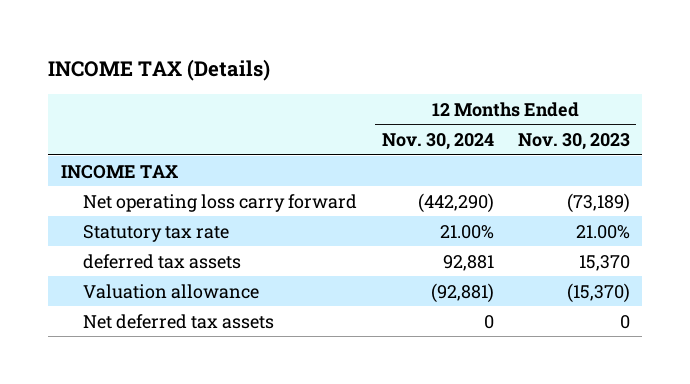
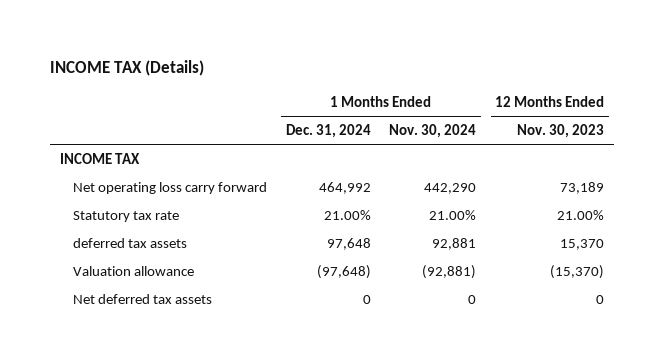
- | 12 Months Ended Nov. 30, 2024 | 12 Months Ended Nov. 30, 2023
+ | 1 Months Ended Dec. 31, 2024 | 1 Months Ended Nov. 30, 2024 | 12 Months Ended Nov. 30, 2023
- Net operating loss carry forward | (442,290) | (73,189)
+ Net operating loss carry forward | 464,992 | 442,290 | 73,189

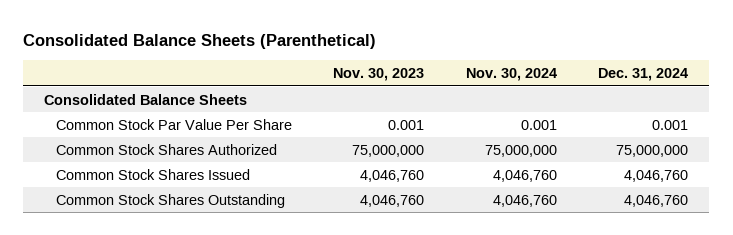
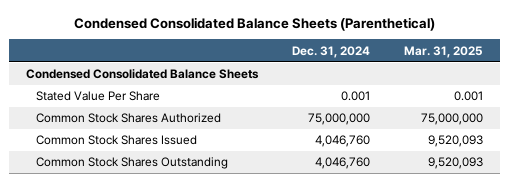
- Consolidated Balance Sheets (Parenthetical)
+ Condensed Consolidated Balance Sheets (Parenthetical)
- | Nov. 30, 2023 | Nov. 30, 2024 | Dec. 31, 2024
+ | Dec. 31, 2024 | Mar. 31, 2025
- Consolidated Balance Sheets
- Common Stock Par Value Per Share | 0.001 | 0.001 | 0.001
+ Condensed Consolidated Balance Sheets
+ Stated Value Per Share | 0.001 | 0.001

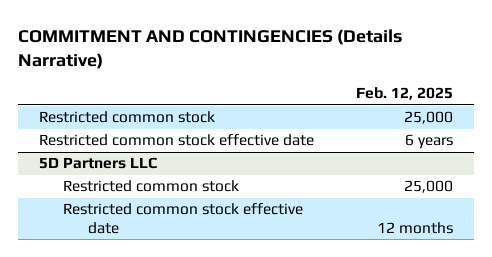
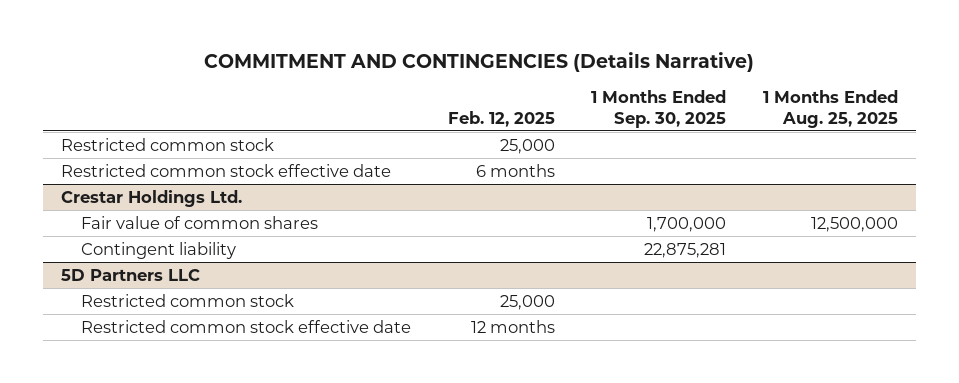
- | Feb. 12, 2025
+ | Feb. 12, 2025 | 1 Months Ended Sep. 30, 2025 | 1 Months Ended Aug. 25, 2025
- Restricted common stock effective date | 6 years
+ Restricted common stock effective date | 6 months | |
+ Crestar Holdings Ltd.
+ Fair value of common shares | | 1,700,000 | 12,500,000
+ Contingent liability | | 22,875,281 |

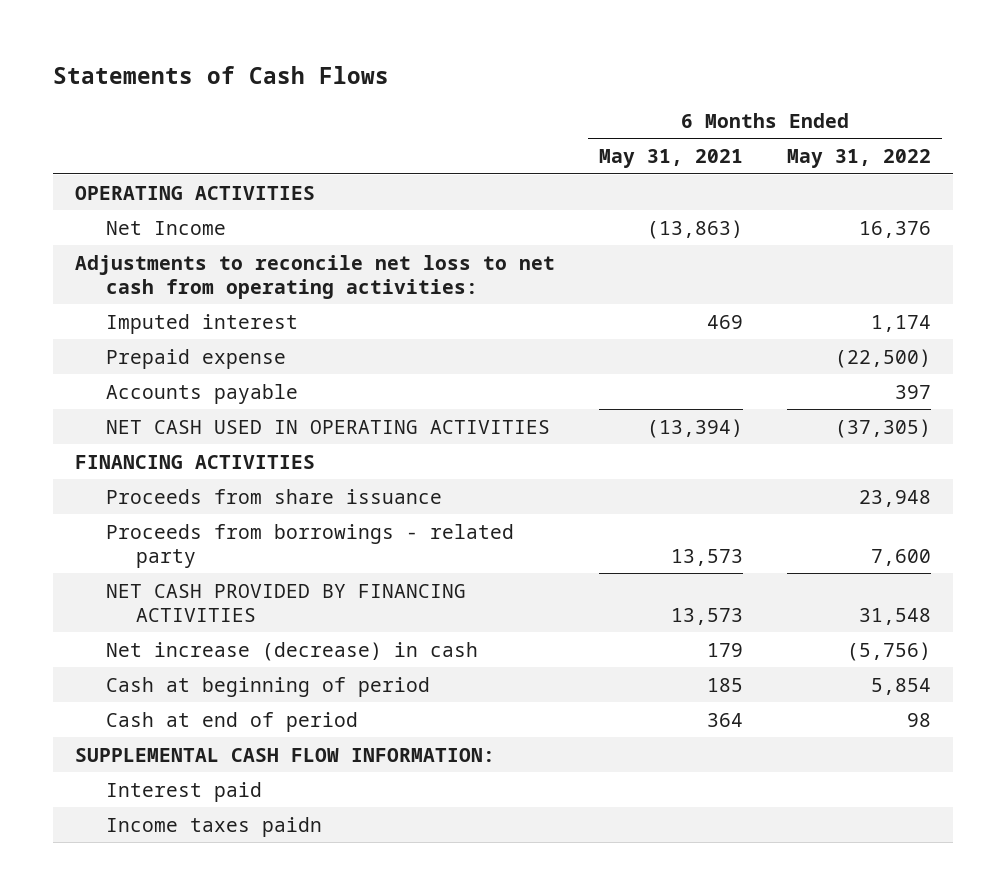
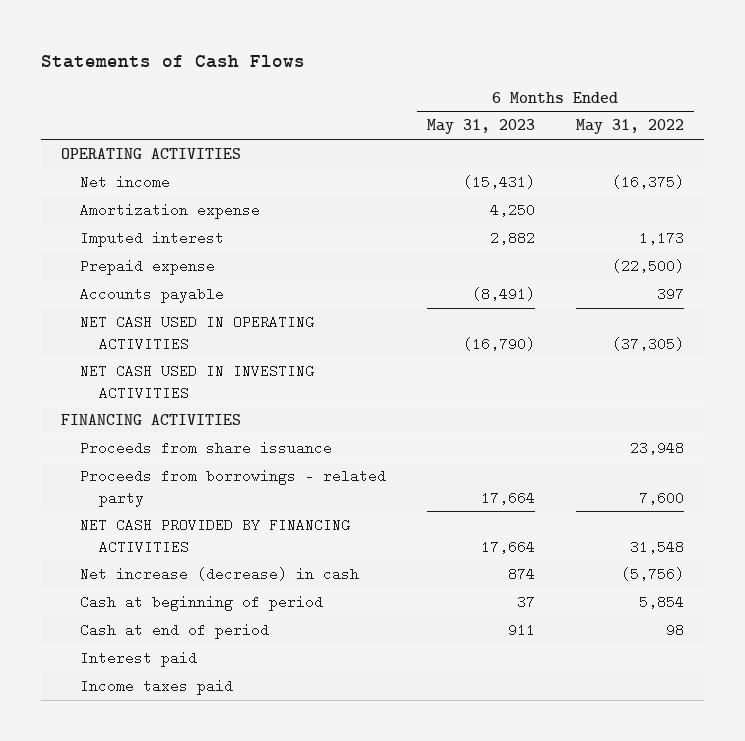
- | 6 Months Ended May 31, 2021 | 6 Months Ended May 31, 2022
+ | 6 Months Ended May 31, 2023 | 6 Months Ended May 31, 2022
- Net Income | (13,863) | 16,376
- Adjustments to reconcile net loss to net cash from operating activities:
- Imputed interest | 469 | 1,174
+ Net income | (15,431) | (16,375)
+ Amortization expense | 4,250 |
+ Imputed interest | 2,882 | 1,173
+ NET CASH USED IN INVESTING ACTIVITIES
- SUPPLEMENTAL CASH FLOW INFORMATION:
- Income taxes paidn
+ Income taxes paid

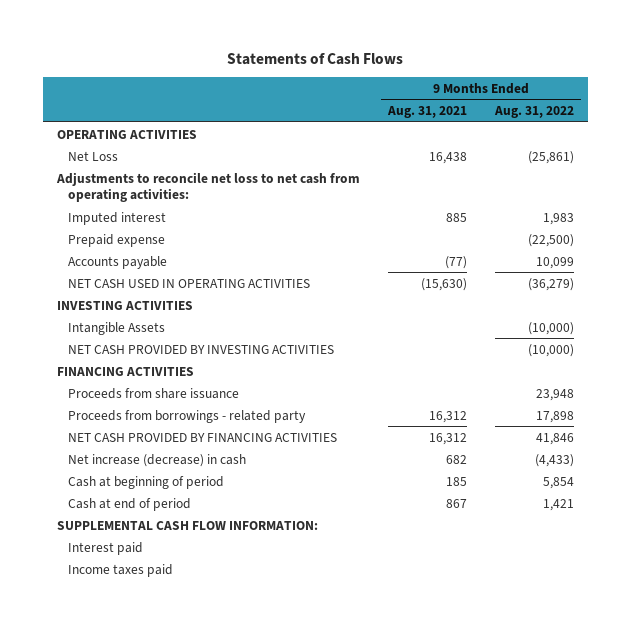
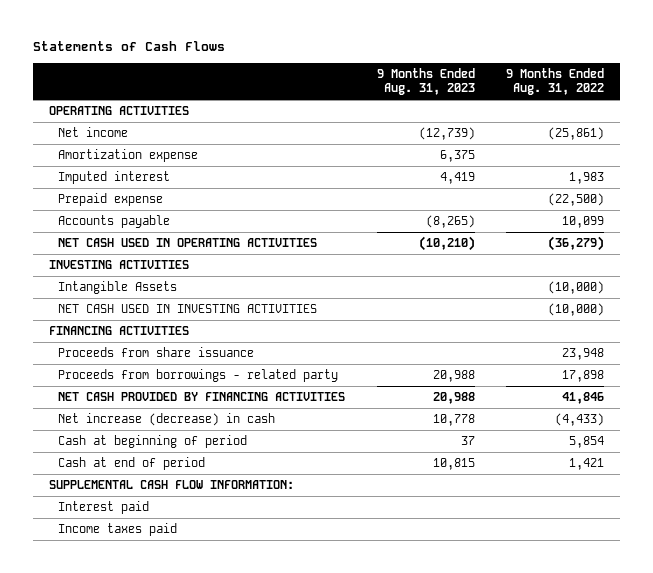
- | 9 Months Ended Aug. 31, 2021 | 9 Months Ended Aug. 31, 2022
+ | 9 Months Ended Aug. 31, 2023 | 9 Months Ended Aug. 31, 2022
- Net Loss | 16,438 | (25,861)
- Adjustments to reconcile net loss to net cash from operating activities:
+ Net income | (12,739) | (25,861)
+ Amortization expense | 6,375 |
- NET CASH PROVIDED BY INVESTING ACTIVITIES | | (10,000)
+ NET CASH USED IN INVESTING ACTIVITIES | | (10,000)

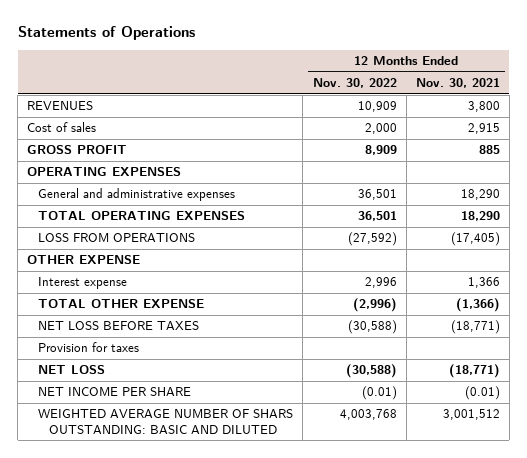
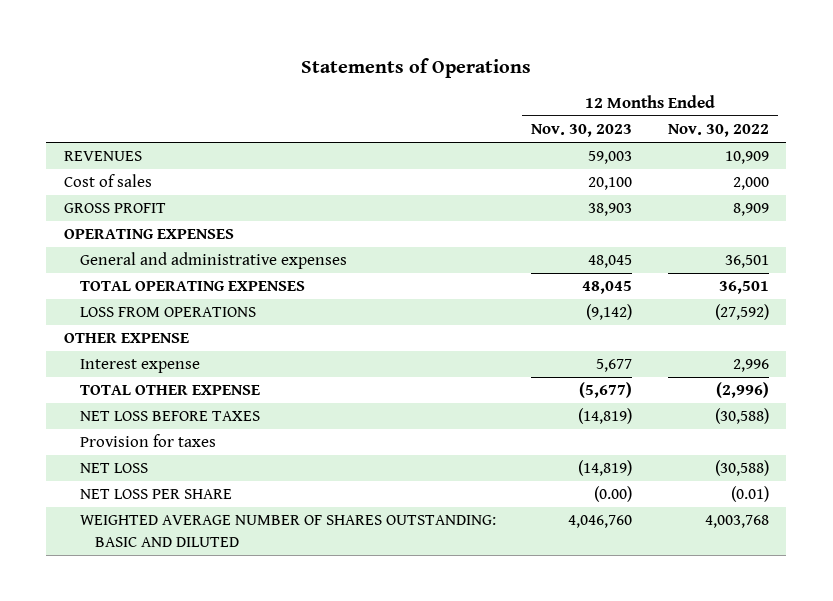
- | 12 Months Ended Nov. 30, 2022 | 12 Months Ended Nov. 30, 2021
+ | 12 Months Ended Nov. 30, 2023 | 12 Months Ended Nov. 30, 2022
- NET INCOME PER SHARE | (0.01) | (0.01)
- WEIGHTED AVERAGE NUMBER OF SHARS OUTSTANDING: BASIC AND DILUTED | 4,003,768 | 3,001,512
+ NET LOSS PER SHARE | (0.00) | (0.01)
+ WEIGHTED AVERAGE NUMBER OF SHARES OUTSTANDING: BASIC AND DILUTED | 4,046,760 | 4,003,768

